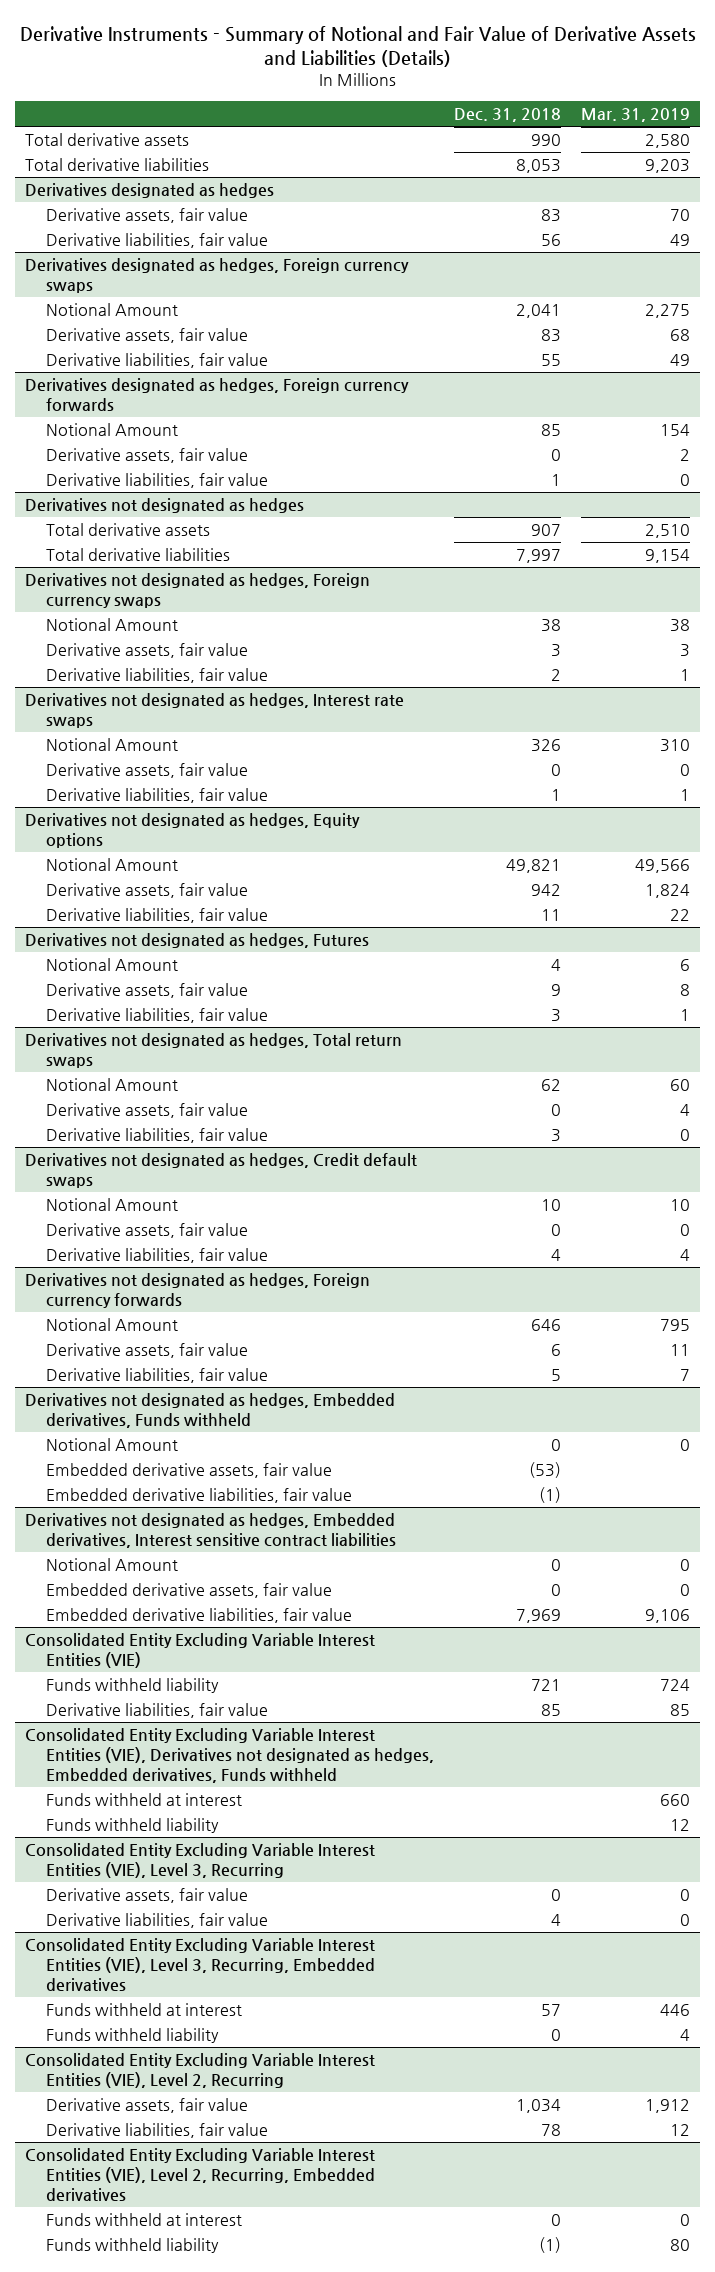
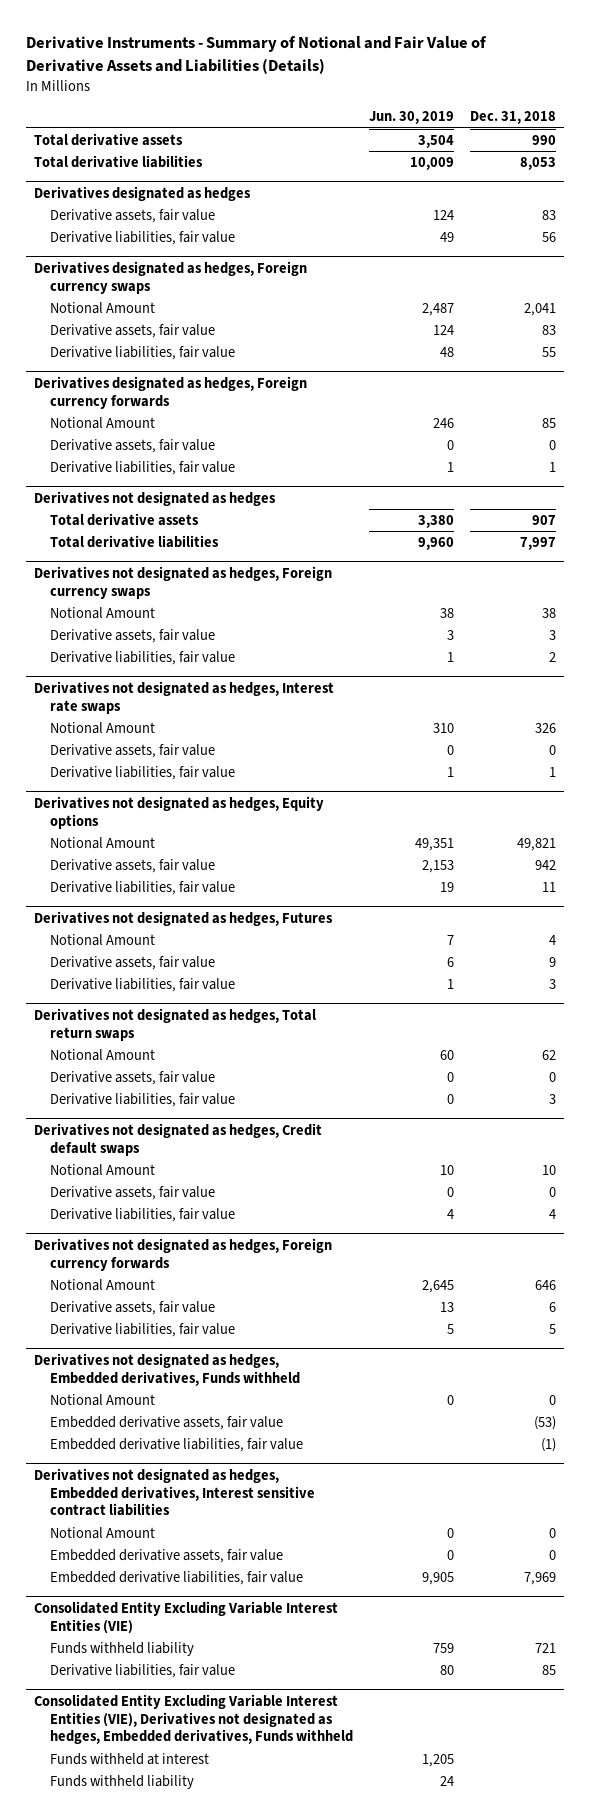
- | Dec. 31, 2018 | Mar. 31, 2019
+ | Jun. 30, 2019 | Dec. 31, 2018
- Consolidated Entity Excluding Variable Interest Entities (VIE), Level 3, Recurring
- Derivative assets, fair value | 0 | 0
- Derivative liabilities, fair value | 4 | 0
- Consolidated Entity Excluding Variable Interest Entities (VIE), Level 3, Recurring, Embedded derivatives
- Funds withheld at interest | 57 | 446
- Funds withheld liability | 0 | 4
- Consolidated Entity Excluding Variable Interest Entities (VIE), Level 2, Recurring
- Derivative assets, fair value | 1,034 | 1,912
- Derivative liabilities, fair value | 78 | 12
- Consolidated Entity Excluding Variable Interest Entities (VIE), Level 2, Recurring, Embedded derivatives
- Funds withheld at interest | 0 | 0
- Funds withheld liability | (1) | 80

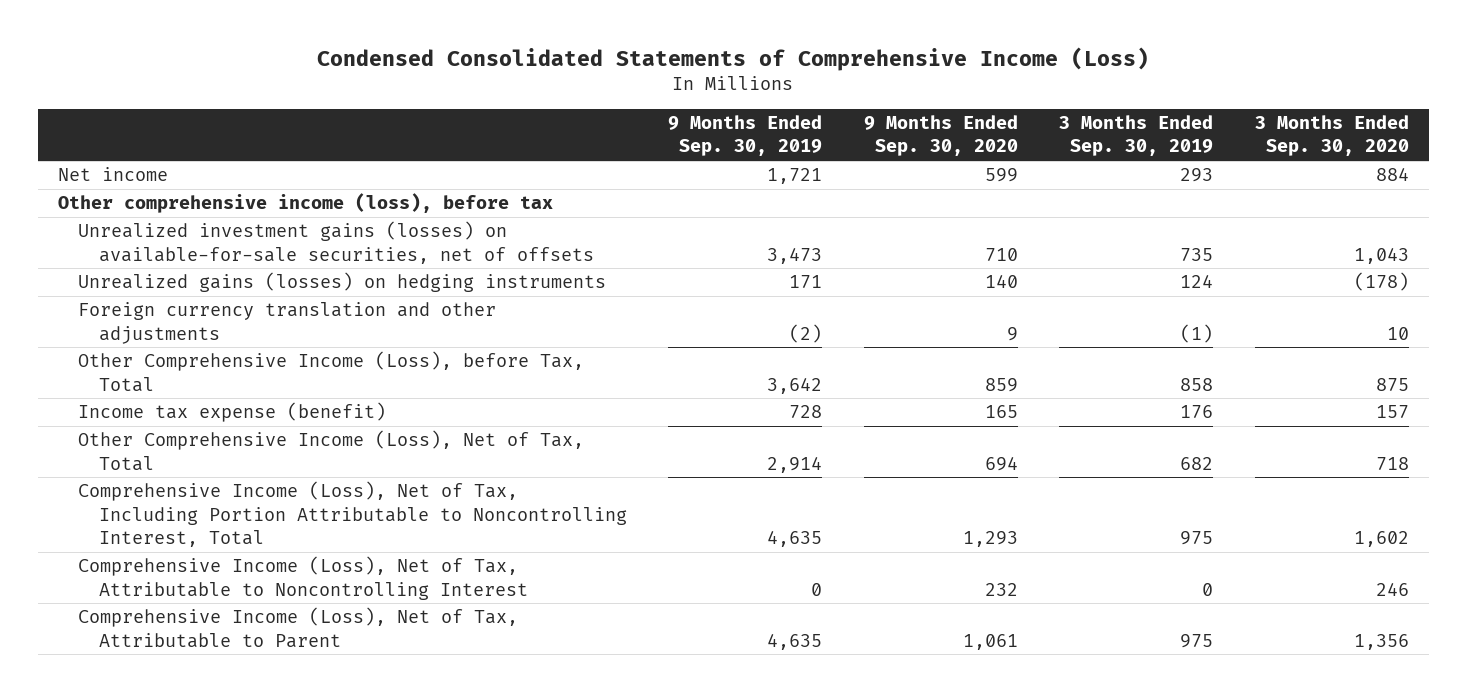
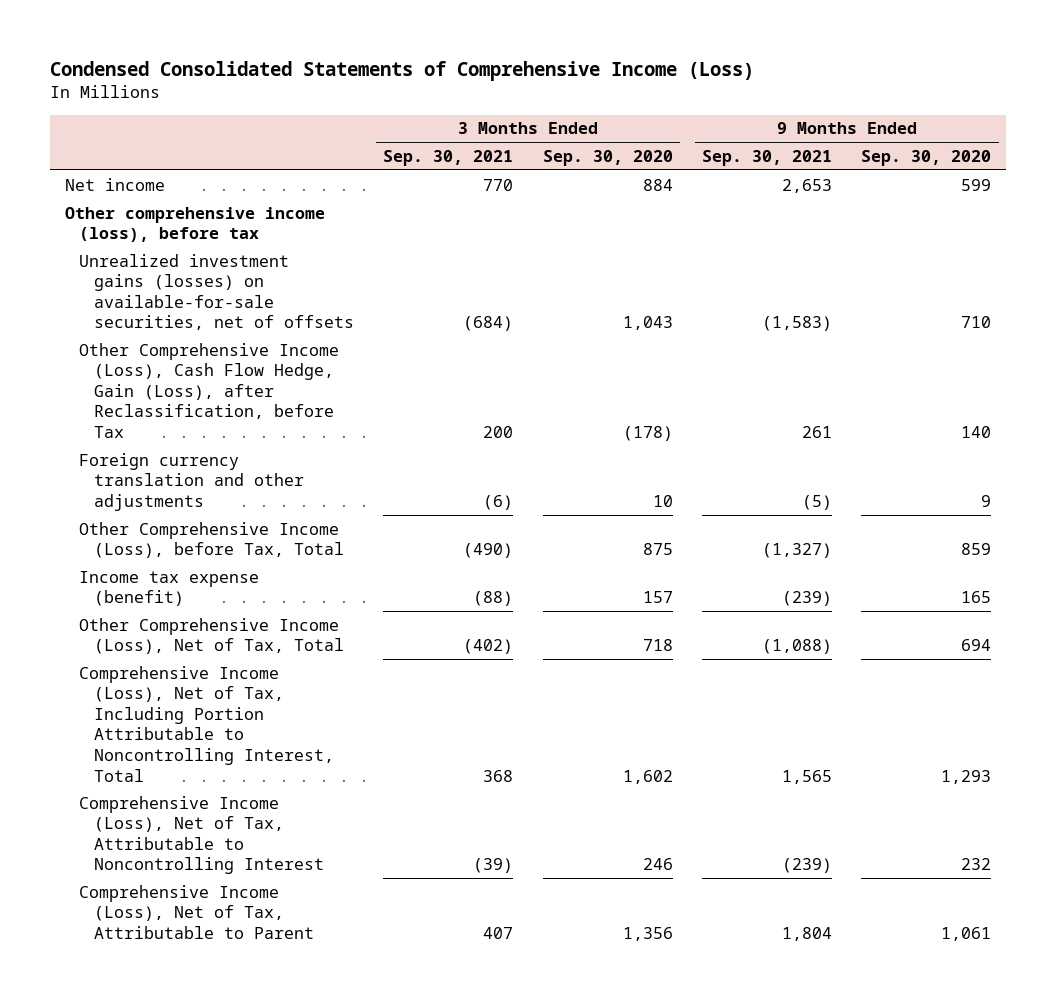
- | 9 Months Ended Sep. 30, 2019 | 9 Months Ended Sep. 30, 2020 | 3 Months Ended Sep. 30, 2019 | 3 Months Ended Sep. 30, 2020
+ | 3 Months Ended Sep. 30, 2021 | 3 Months Ended Sep. 30, 2020 | 9 Months Ended Sep. 30, 2021 | 9 Months Ended Sep. 30, 2020
- Unrealized gains (losses) on hedging instruments | 171 | 140 | 124 | (178)
+ Other Comprehensive Income (Loss), Cash Flow Hedge, Gain (Loss), after Reclassification, before Tax | 200 | (178) | 261 | 140

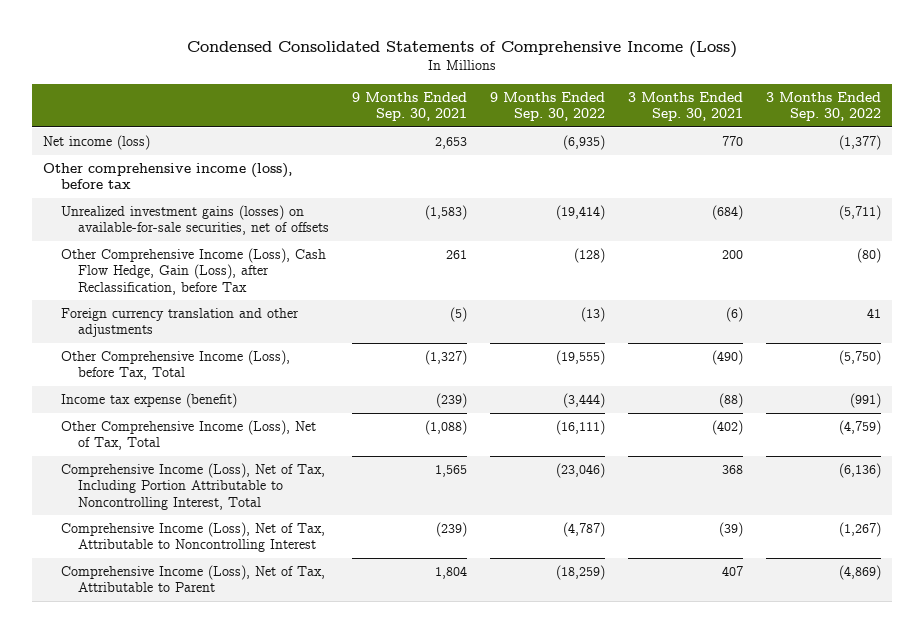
- | 3 Months Ended Sep. 30, 2021 | 3 Months Ended Sep. 30, 2020 | 9 Months Ended Sep. 30, 2021 | 9 Months Ended Sep. 30, 2020
+ | 9 Months Ended Sep. 30, 2021 | 9 Months Ended Sep. 30, 2022 | 3 Months Ended Sep. 30, 2021 | 3 Months Ended Sep. 30, 2022
- Net income | 770 | 884 | 2,653 | 599
+ Net income (loss) | 2,653 | (6,935) | 770 | (1,377)

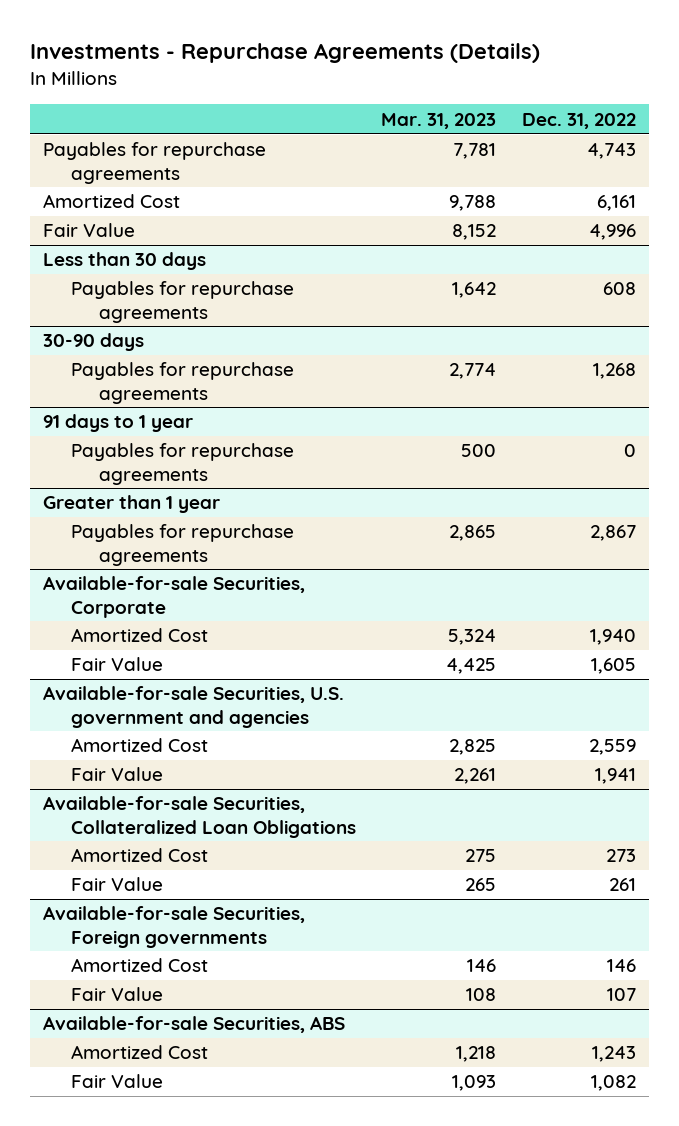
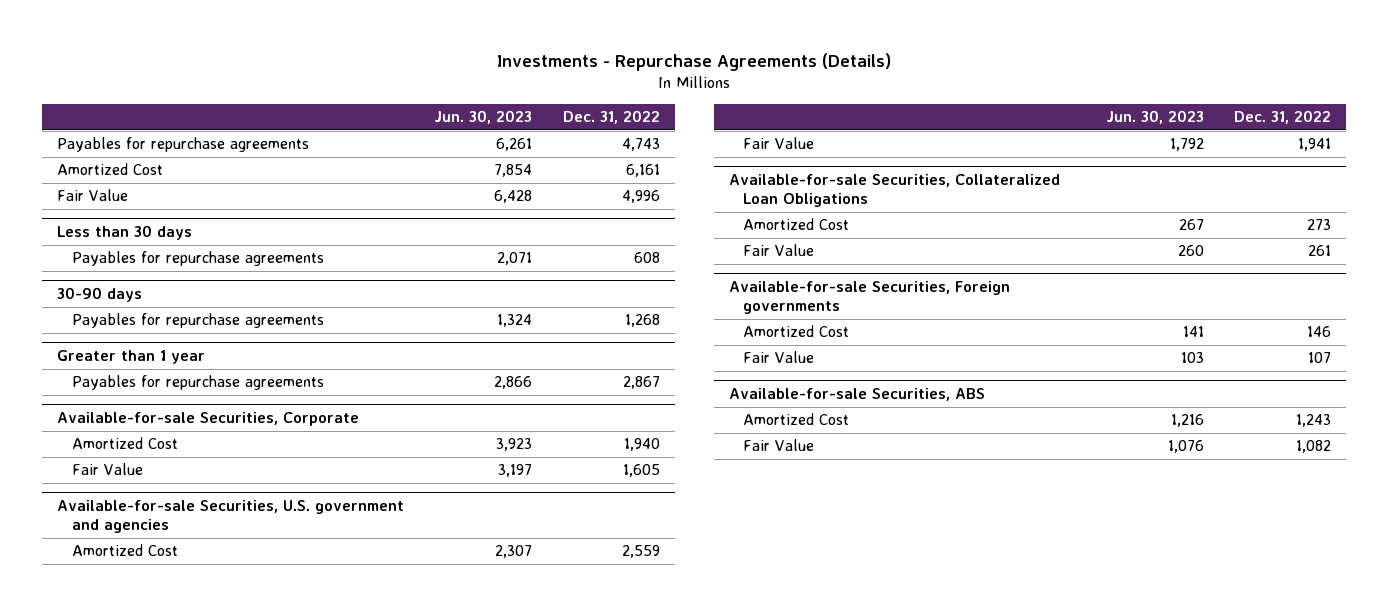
- | Mar. 31, 2023 | Dec. 31, 2022
+ | Jun. 30, 2023 | Dec. 31, 2022
- 91 days to 1 year
- Payables for repurchase agreements | 500 | 0

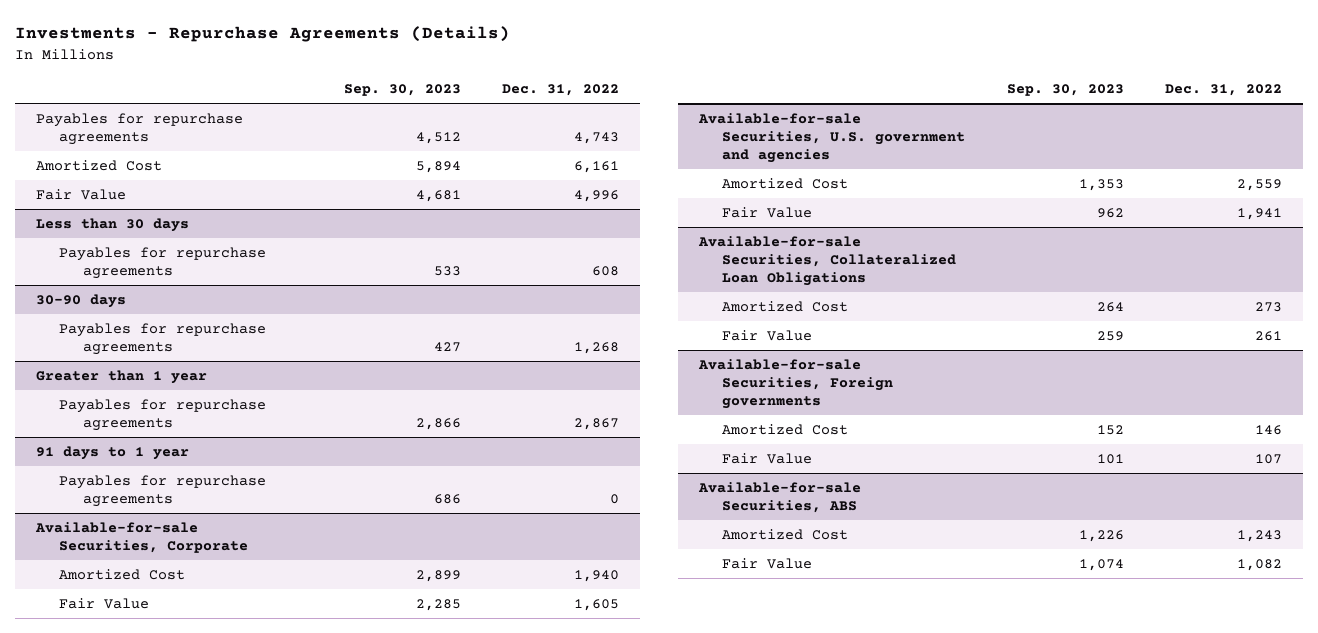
- | Jun. 30, 2023 | Dec. 31, 2022
+ | Sep. 30, 2023 | Dec. 31, 2022
+ 91 days to 1 year
+ Payables for repurchase agreements | 686 | 0

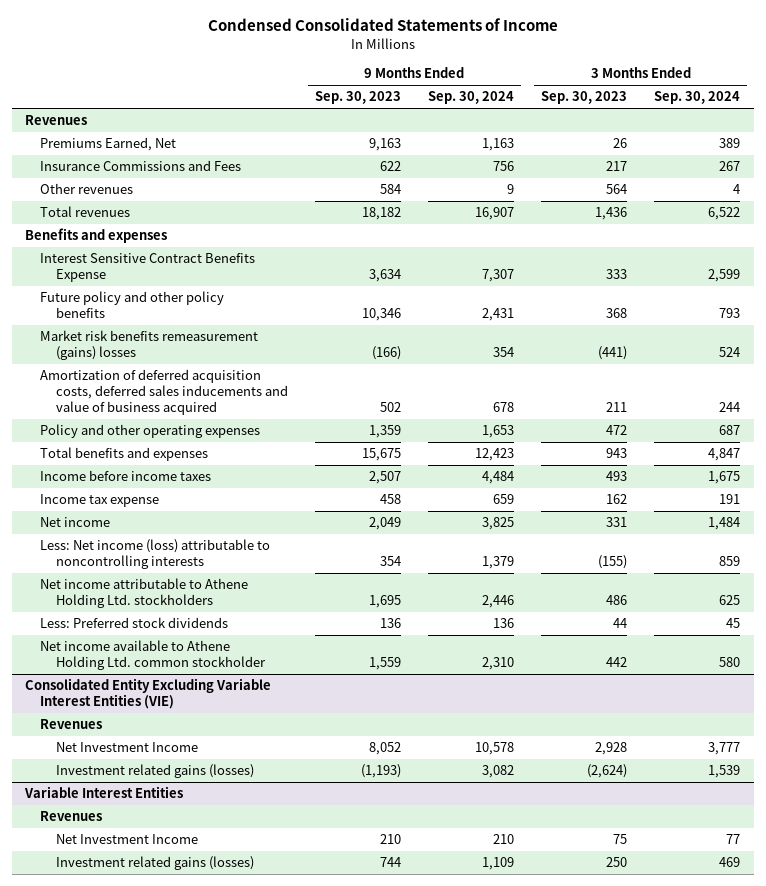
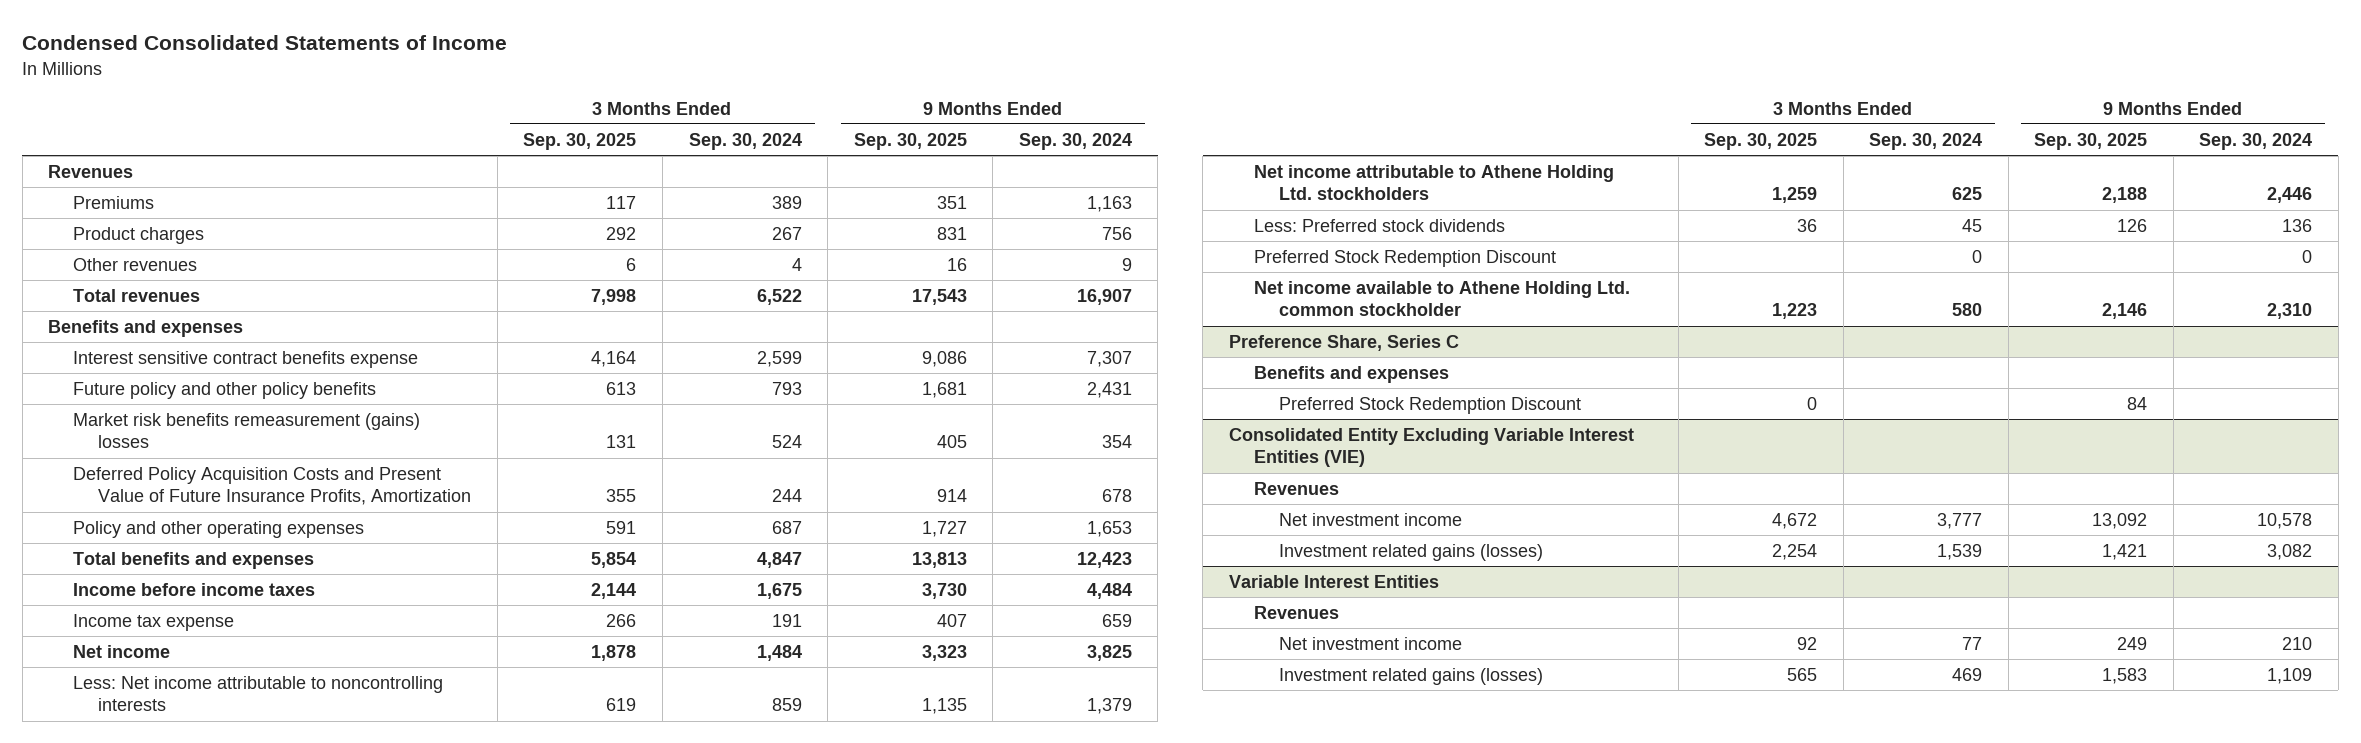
- | 9 Months Ended Sep. 30, 2023 | 9 Months Ended Sep. 30, 2024 | 3 Months Ended Sep. 30, 2023 | 3 Months Ended Sep. 30, 2024
+ | 3 Months Ended Sep. 30, 2025 | 3 Months Ended Sep. 30, 2024 | 9 Months Ended Sep. 30, 2025 | 9 Months Ended Sep. 30, 2024
- Premiums Earned, Net | 9,163 | 1,163 | 26 | 389
- Insurance Commissions and Fees | 622 | 756 | 217 | 267
+ Premiums | 117 | 389 | 351 | 1,163
+ Product charges | 292 | 267 | 831 | 756
- Interest Sensitive Contract Benefits Expense | 3,634 | 7,307 | 333 | 2,599
+ Interest sensitive contract benefits expense | 4,164 | 2,599 | 9,086 | 7,307
- Amortization of deferred acquisition costs, deferred sales inducements and value of business acquired | 502 | 678 | 211 | 244
+ Deferred Policy Acquisition Costs and Present Value of Future Insurance Profits, Amortization | 355 | 244 | 914 | 678
- Less: Net income (loss) attributable to noncontrolling interests | 354 | 1,379 | (155) | 859
+ Less: Net income attributable to noncontrolling interests | 619 | 859 | 1,135 | 1,379
+ Preferred Stock Redemption Discount | | 0 | | 0
+ Preference Share, Series C
+ Benefits and expenses
+ Preferred Stock Redemption Discount | 0 | | 84 |
@ Consolidated Entity Excluding Variable Interest Entities (VIE)
- Net Investment Income | 8,052 | 10,578 | 2,928 | 3,777
+ Net investment income | 4,672 | 3,777 | 13,092 | 10,578
@ Variable Interest Entities
- Net Investment Income | 210 | 210 | 75 | 77
+ Net investment income | 92 | 77 | 249 | 210

